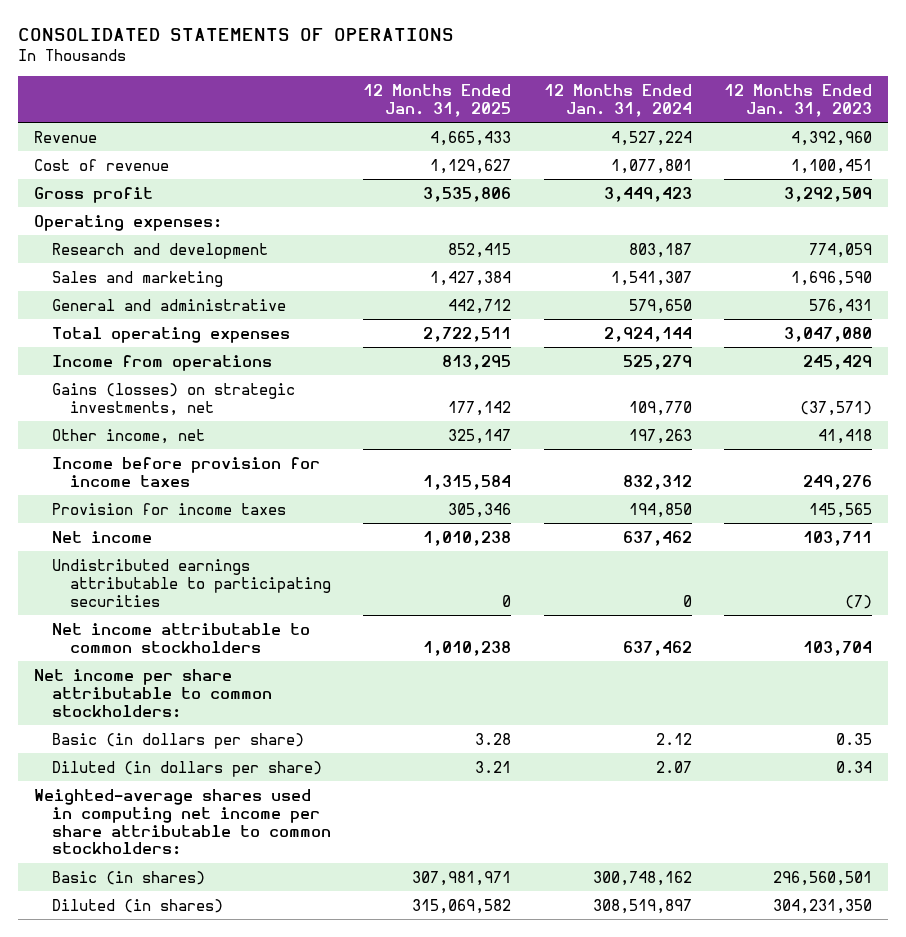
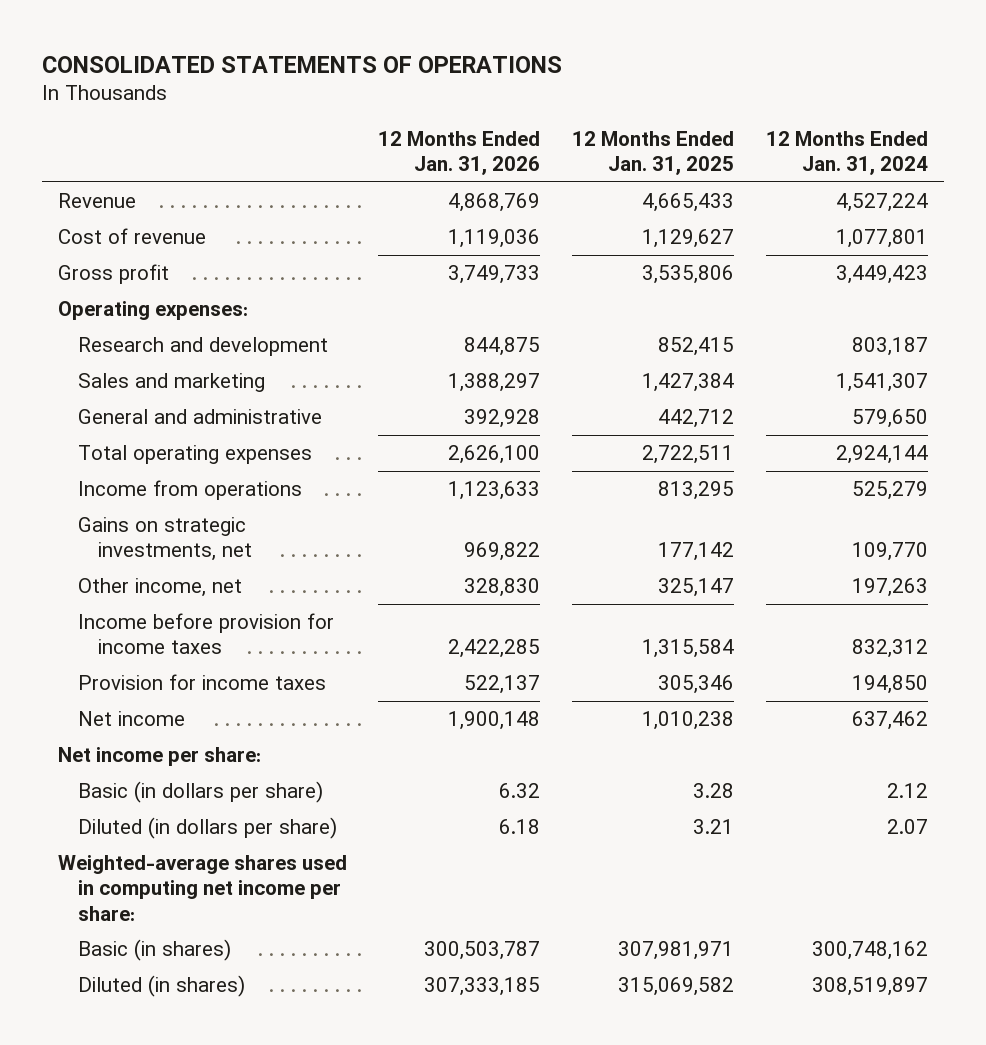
- | 12 Months Ended Jan. 31, 2025 | 12 Months Ended Jan. 31, 2024 | 12 Months Ended Jan. 31, 2023
+ | 12 Months Ended Jan. 31, 2026 | 12 Months Ended Jan. 31, 2025 | 12 Months Ended Jan. 31, 2024
- Gains (losses) on strategic investments, net | 177,142 | 109,770 | (37,571)
+ Gains on strategic investments, net | 969,822 | 177,142 | 109,770
- Undistributed earnings attributable to participating securities | 0 | 0 | (7)
- Net income attributable to common stockholders | 1,010,238 | 637,462 | 103,704
- Net income per share attributable to common stockholders:
+ Net income per share:
- Weighted-average shares used in computing net income per share attributable to common stockholders:
+ Weighted-average shares used in computing net income per share:

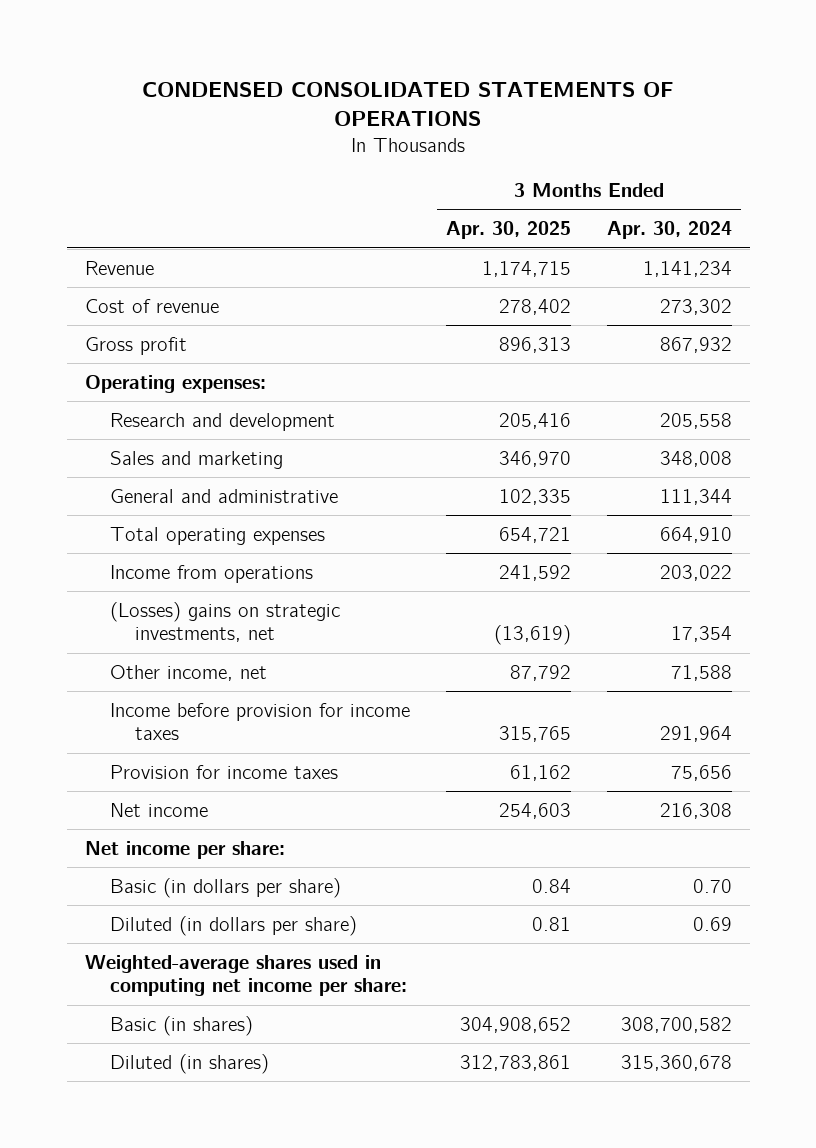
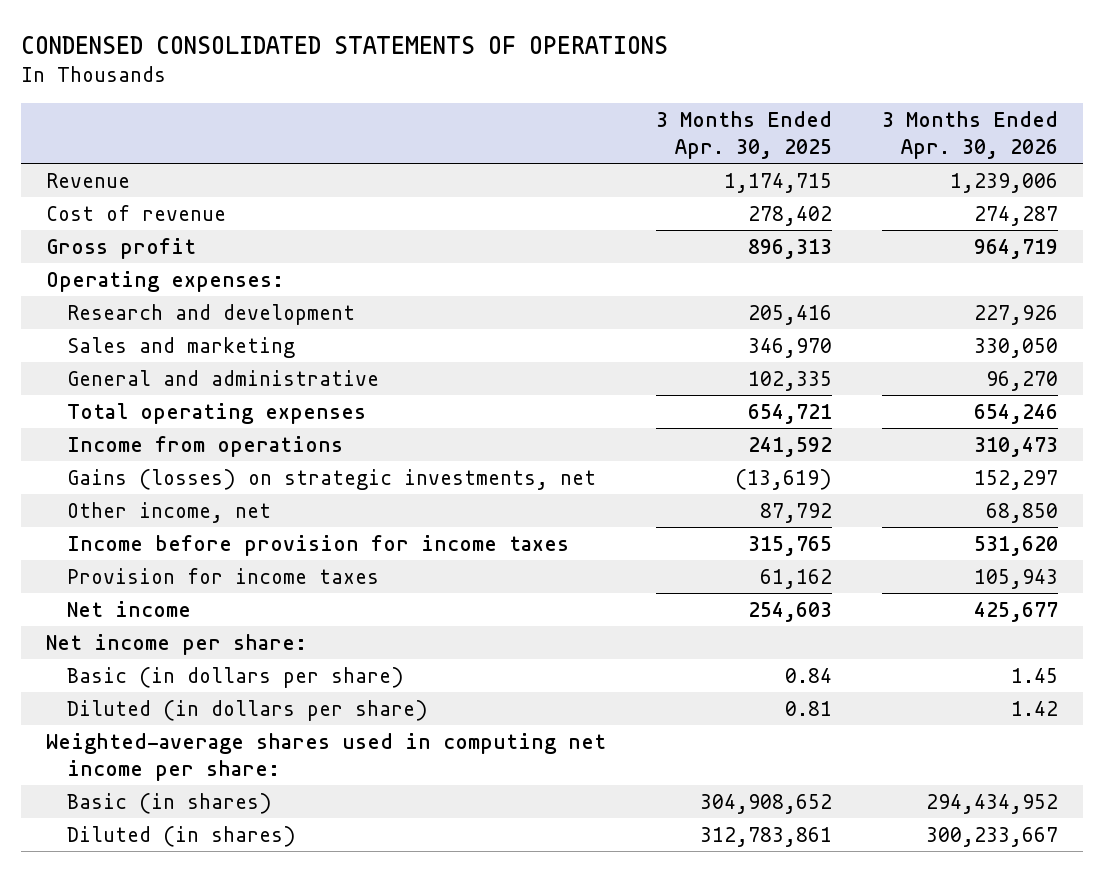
- | 3 Months Ended Apr. 30, 2025 | 3 Months Ended Apr. 30, 2024
+ | 3 Months Ended Apr. 30, 2025 | 3 Months Ended Apr. 30, 2026
- (Losses) gains on strategic investments, net | (13,619) | 17,354
+ Gains (losses) on strategic investments, net | (13,619) | 152,297

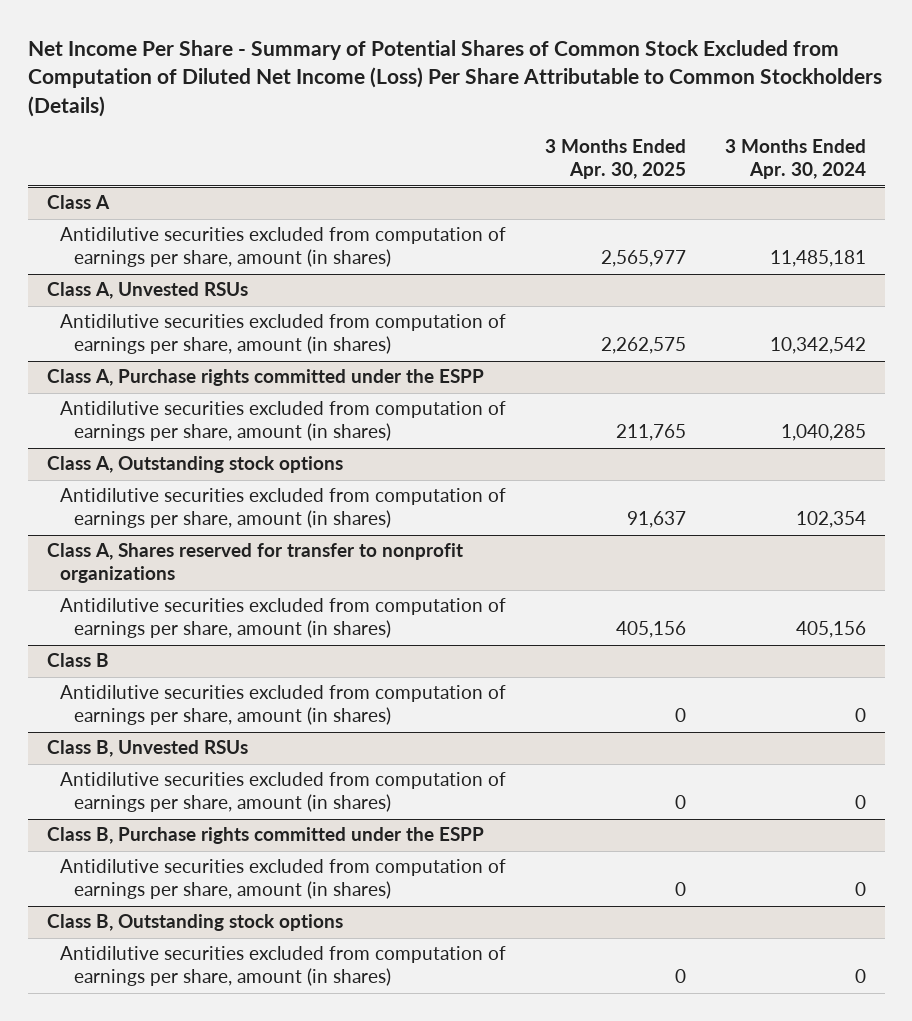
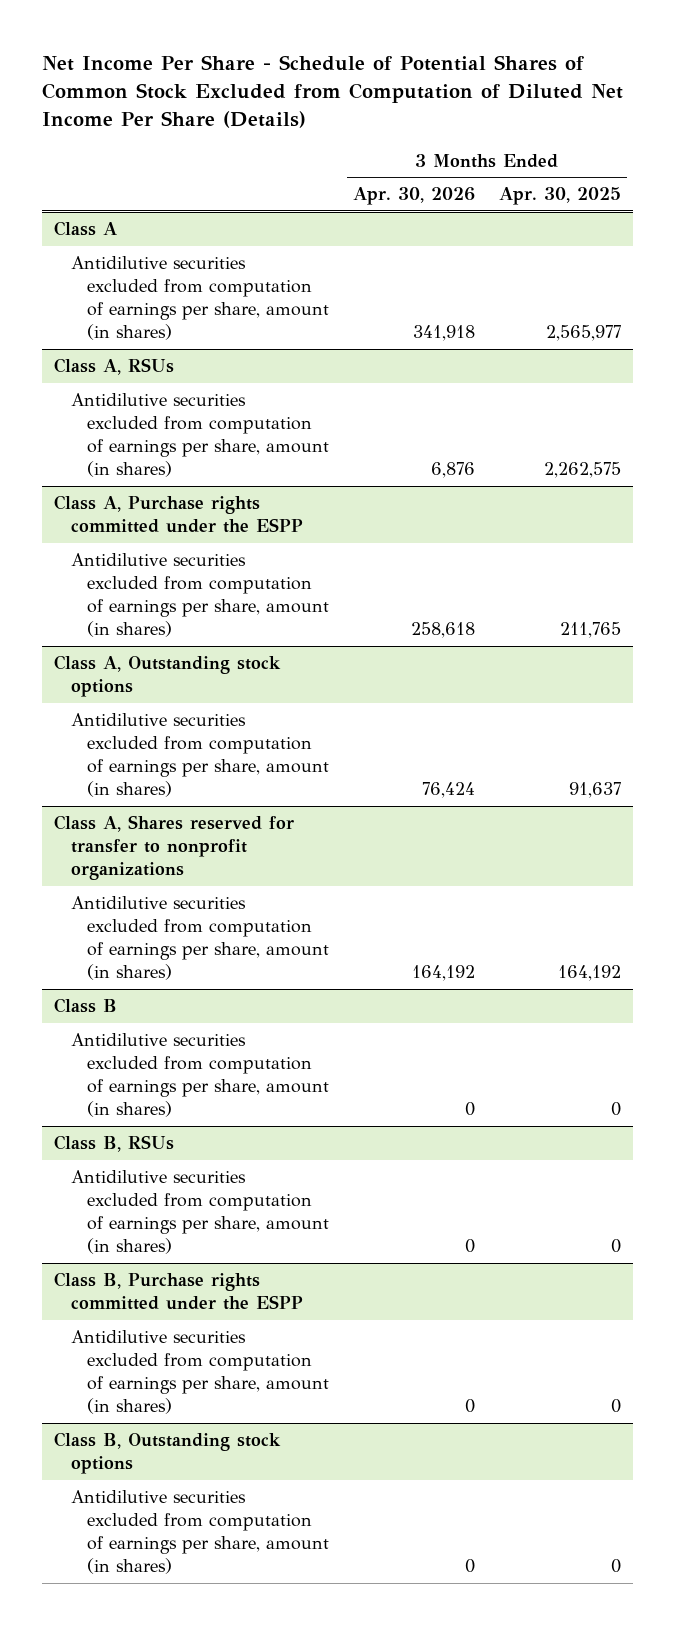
- Net Income Per Share - Summary of Potential Shares of Common Stock Excluded from Computation of Diluted Net Income (Loss) Per Share Attributable to Common Stockholders (Details)
+ Net Income Per Share - Schedule of Potential Shares of Common Stock Excluded from Computation of Diluted Net Income Per Share (Details)
- | 3 Months Ended Apr. 30, 2025 | 3 Months Ended Apr. 30, 2024
+ | 3 Months Ended Apr. 30, 2026 | 3 Months Ended Apr. 30, 2025
- Class A, Unvested RSUs
+ Class A, RSUs
@ Class A, Shares reserved for transfer to nonprofit organizations
- Antidilutive securities excluded from computation of earnings per share, amount (in shares) | 405,156 | 405,156
+ Antidilutive securities excluded from computation of earnings per share, amount (in shares) | 164,192 | 164,192
- Class B, Unvested RSUs
+ Class B, RSUs

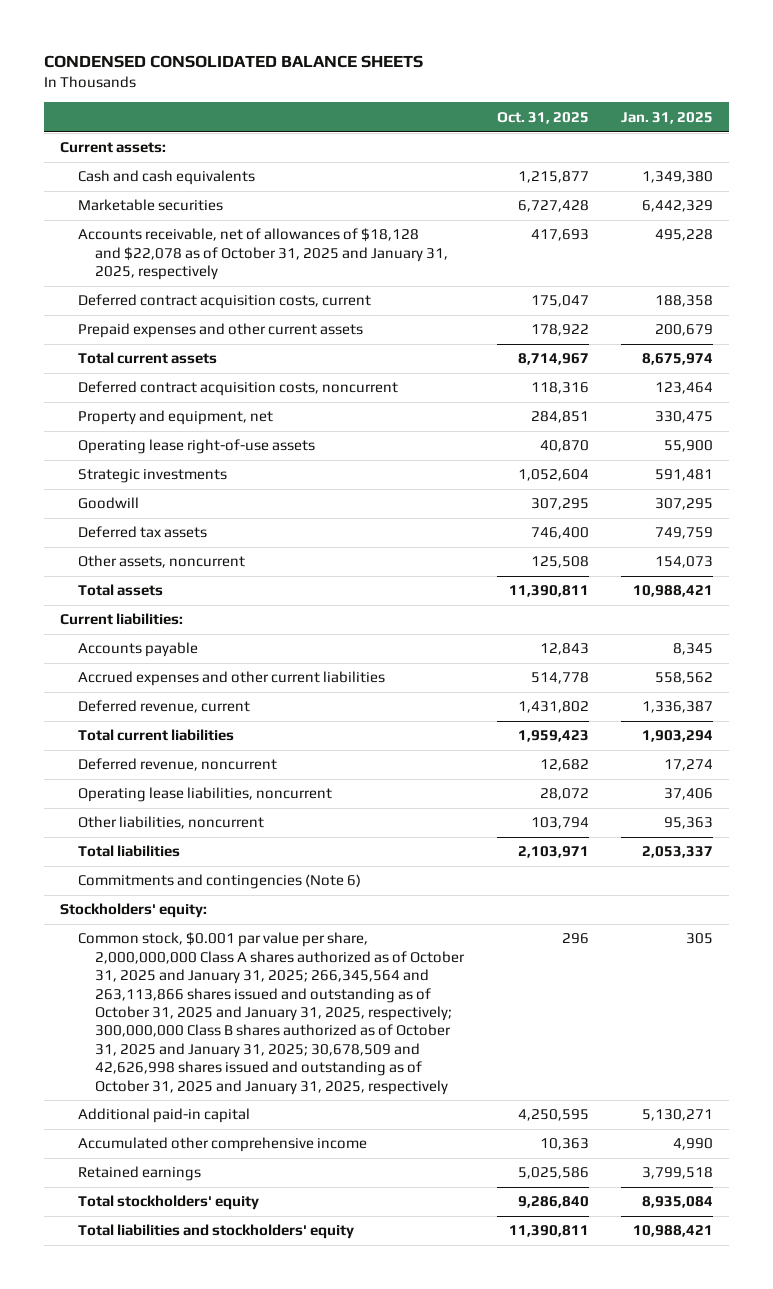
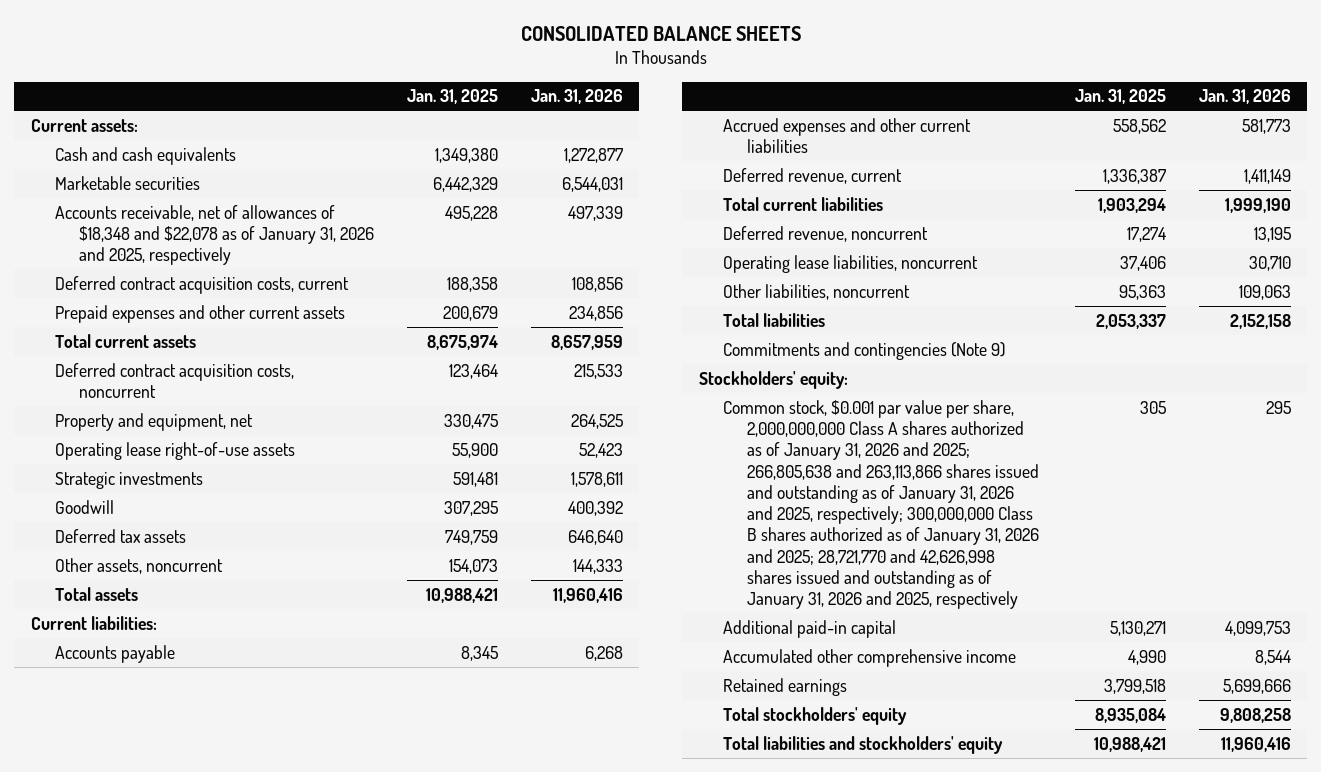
- CONDENSED CONSOLIDATED BALANCE SHEETS
+ CONSOLIDATED BALANCE SHEETS
- | Oct. 31, 2025 | Jan. 31, 2025
+ | Jan. 31, 2025 | Jan. 31, 2026
- Accounts receivable, net of allowances of $18,128 and $22,078 as of October 31, 2025 and January 31, 2025, respectively | 417,693 | 495,228
+ Accounts receivable, net of allowances of $18,348 and $22,078 as of January 31, 2026 and 2025, respectively | 495,228 | 497,339
- Commitments and contingencies (Note 6)
+ Commitments and contingencies (Note 9)
- Common stock, $0.001 par value per share, 2,000,000,000 Class A shares authorized as of October 31, 2025 and January 31, 2025; 266,345,564 and 263,113,866 shares issued and outstanding as of October 31, 2025 and January 31, 2025, respectively; 300,000,000 Class B shares authorized as of October 31, 2025 and January 31, 2025; 30,678,509 and 42,626,998 shares issued and outstanding as of October 31, 2025 and January 31, 2025, respectively | 296 | 305
+ Common stock, $0.001 par value per share, 2,000,000,000 Class A shares authorized as of January 31, 2026 and 2025; 266,805,638 and 263,113,866 shares issued and outstanding as of January 31, 2026 and 2025, respectively; 300,000,000 Class B shares authorized as of January 31, 2026 and 2025; 28,721,770 and 42,626,998 shares issued and outstanding as of January 31, 2026 and 2025, respectively | 305 | 295

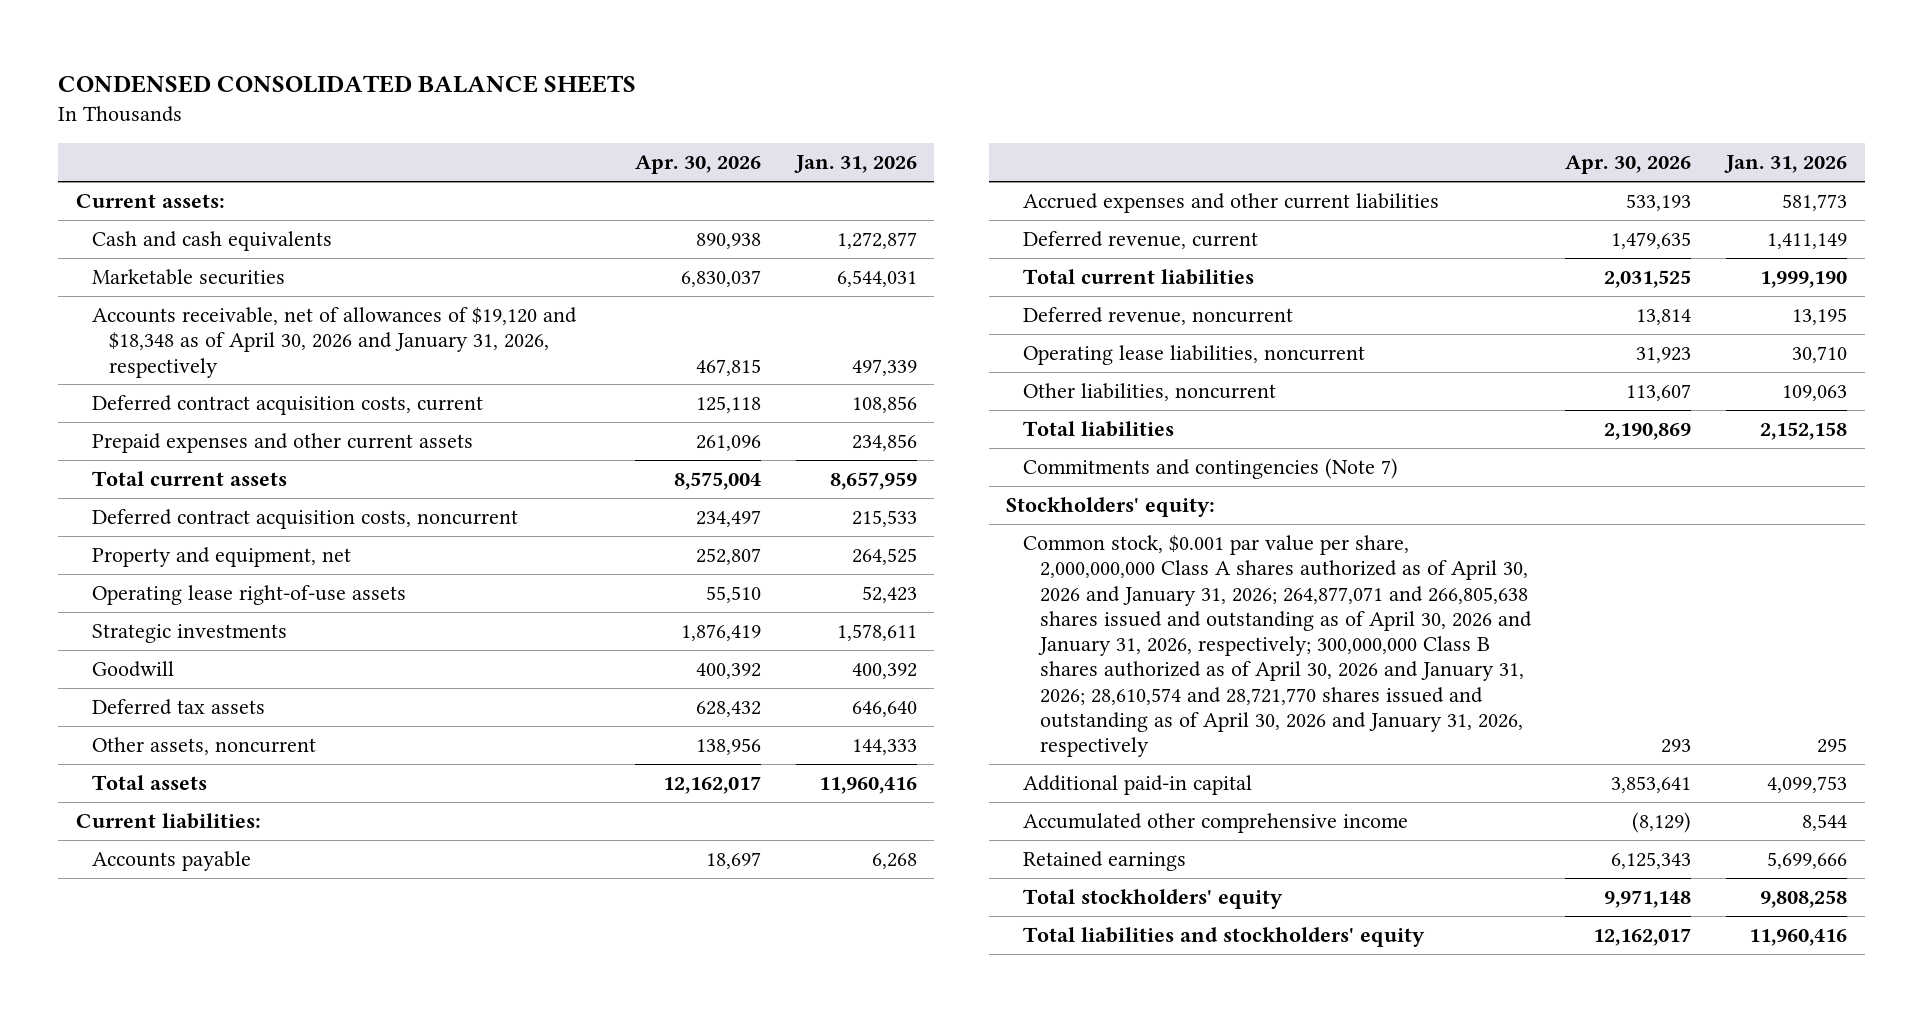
- CONSOLIDATED BALANCE SHEETS
+ CONDENSED CONSOLIDATED BALANCE SHEETS
- | Jan. 31, 2025 | Jan. 31, 2026
+ | Apr. 30, 2026 | Jan. 31, 2026
- Accounts receivable, net of allowances of $18,348 and $22,078 as of January 31, 2026 and 2025, respectively | 495,228 | 497,339
+ Accounts receivable, net of allowances of $19,120 and $18,348 as of April 30, 2026 and January 31, 2026, respectively | 467,815 | 497,339
- Commitments and contingencies (Note 9)
+ Commitments and contingencies (Note 7)
- Common stock, $0.001 par value per share, 2,000,000,000 Class A shares authorized as of January 31, 2026 and 2025; 266,805,638 and 263,113,866 shares issued and outstanding as of January 31, 2026 and 2025, respectively; 300,000,000 Class B shares authorized as of January 31, 2026 and 2025; 28,721,770 and 42,626,998 shares issued and outstanding as of January 31, 2026 and 2025, respectively | 305 | 295
+ Common stock, $0.001 par value per share, 2,000,000,000 Class A shares authorized as of April 30, 2026 and January 31, 2026; 264,877,071 and 266,805,638 shares issued and outstanding as of April 30, 2026 and January 31, 2026, respectively; 300,000,000 Class B shares authorized as of April 30, 2026 and January 31, 2026; 28,610,574 and 28,721,770 shares issued and outstanding as of April 30, 2026 and January 31, 2026, respectively | 293 | 295

